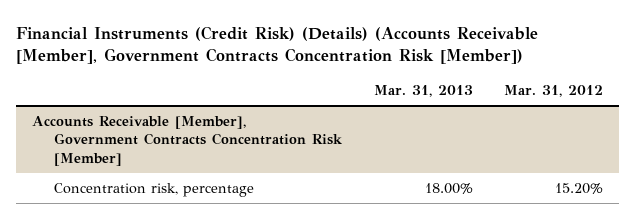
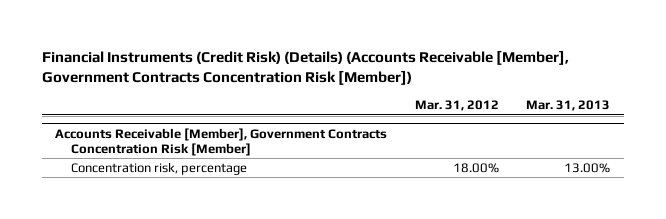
- | Mar. 31, 2013 | Mar. 31, 2012
+ | Mar. 31, 2012 | Mar. 31, 2013
@ Accounts Receivable [Member], Government Contracts Concentration Risk [Member]
- Concentration risk, percentage | 18.00% | 15.20%
+ Concentration risk, percentage | 18.00% | 13.00%

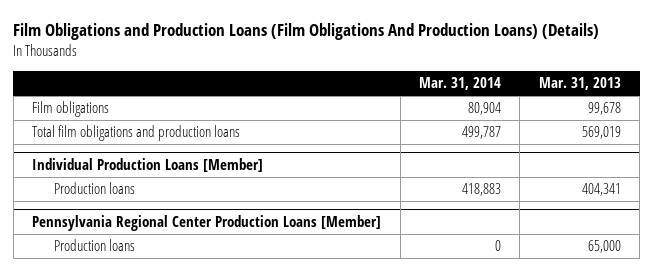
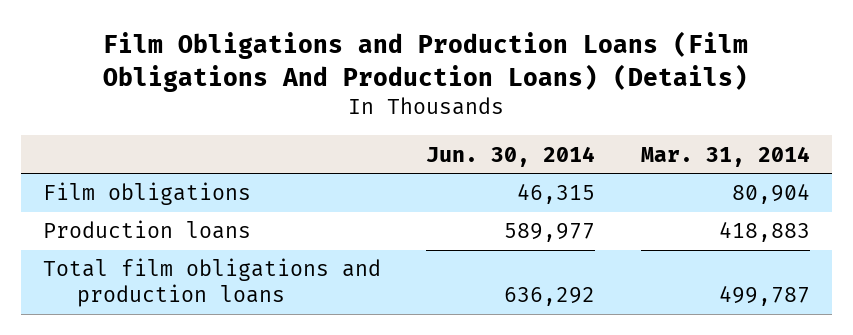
- | Mar. 31, 2014 | Mar. 31, 2013
+ | Jun. 30, 2014 | Mar. 31, 2014
- Individual Production Loans [Member]
- Pennsylvania Regional Center Production Loans [Member]
- Production loans | 0 | 65,000
moved down: Total film obligations and production loans | 636,292 | 499,787

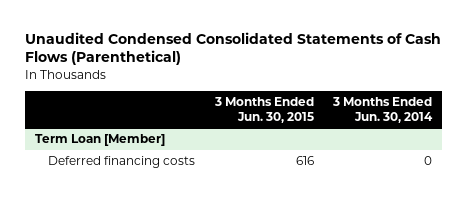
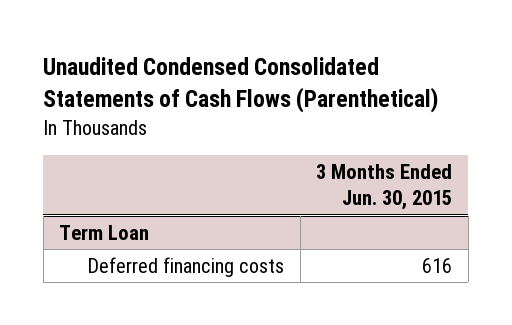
- | 3 Months Ended Jun. 30, 2015 | 3 Months Ended Jun. 30, 2014
+ | 3 Months Ended Jun. 30, 2015
- Term Loan [Member]
+ Term Loan

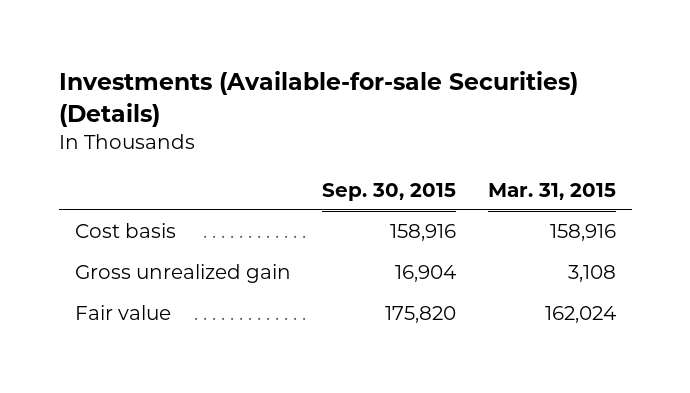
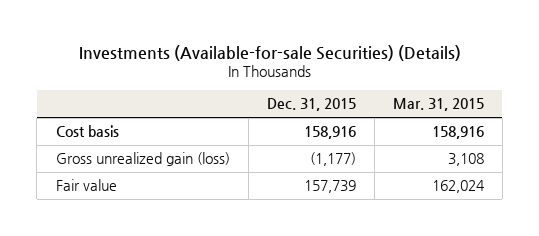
- | Sep. 30, 2015 | Mar. 31, 2015
+ | Dec. 31, 2015 | Mar. 31, 2015
- Gross unrealized gain | 16,904 | 3,108
+ Gross unrealized gain (loss) | (1,177) | 3,108

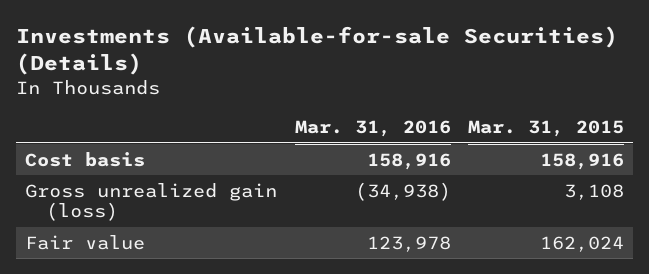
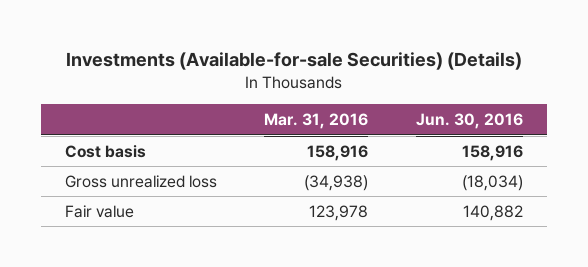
- | Mar. 31, 2016 | Mar. 31, 2015
+ | Mar. 31, 2016 | Jun. 30, 2016
- Gross unrealized gain (loss) | (34,938) | 3,108
+ Gross unrealized loss | (34,938) | (18,034)

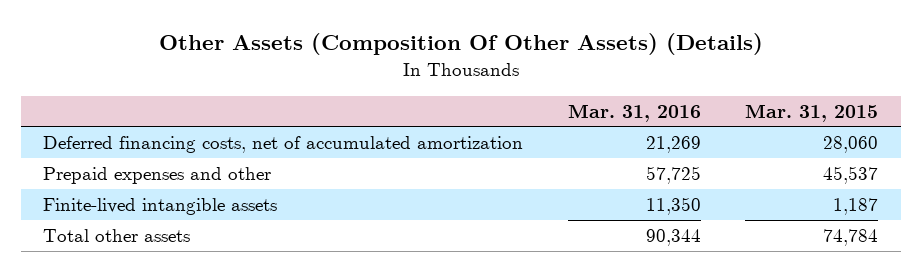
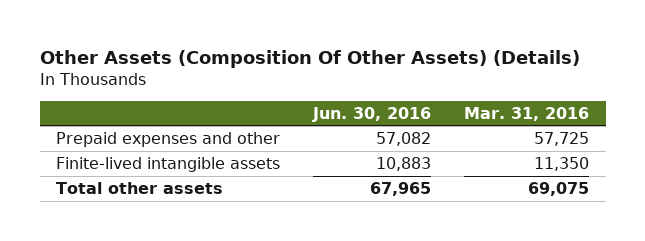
- | Mar. 31, 2016 | Mar. 31, 2015
+ | Jun. 30, 2016 | Mar. 31, 2016
- Deferred financing costs, net of accumulated amortization | 21,269 | 28,060
- Total other assets | 90,344 | 74,784
+ Total other assets | 67,965 | 69,075

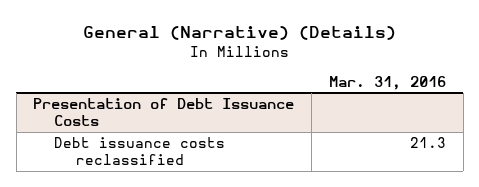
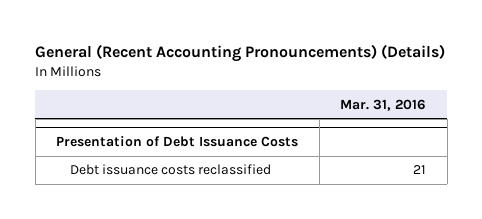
- General (Narrative) (Details)
+ General (Recent Accounting Pronouncements) (Details)
@ Presentation of Debt Issuance Costs
- Debt issuance costs reclassified | 21.3
+ Debt issuance costs reclassified | 21

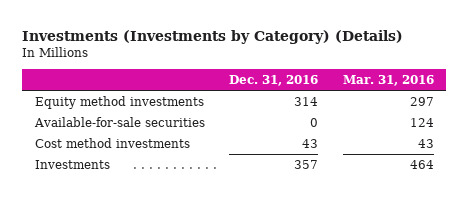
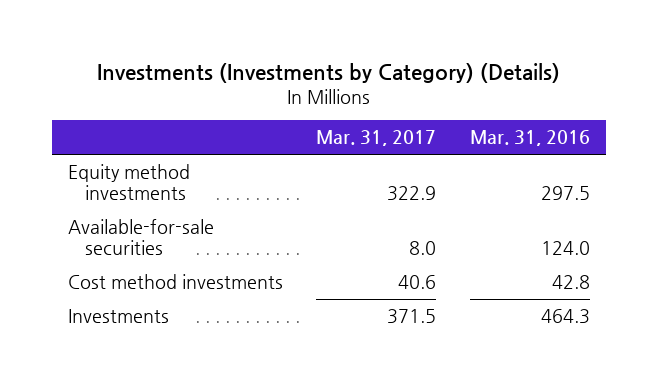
- | Dec. 31, 2016 | Mar. 31, 2016
+ | Mar. 31, 2017 | Mar. 31, 2016
- Equity method investments | 314 | 297
- Available-for-sale securities | 0 | 124
- Cost method investments | 43 | 43
- Investments | 357 | 464
+ Equity method investments | 322.9 | 297.5
+ Available-for-sale securities | 8.0 | 124.0
+ Cost method investments | 40.6 | 42.8
+ Investments | 371.5 | 464.3

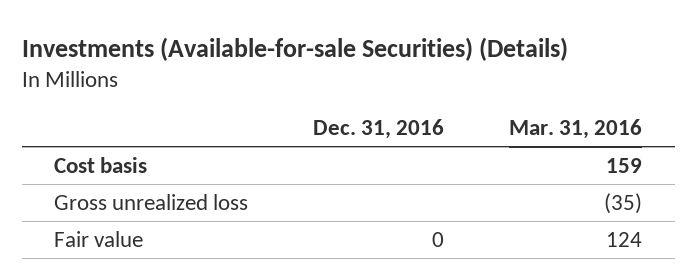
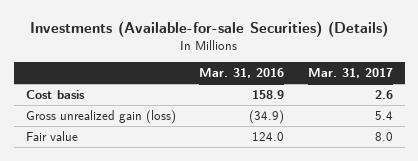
- | Dec. 31, 2016 | Mar. 31, 2016
+ | Mar. 31, 2016 | Mar. 31, 2017
- Cost basis | | 159
- Gross unrealized loss | | (35)
- Fair value | 0 | 124
+ Cost basis | 158.9 | 2.6
+ Gross unrealized gain (loss) | (34.9) | 5.4
+ Fair value | 124.0 | 8.0

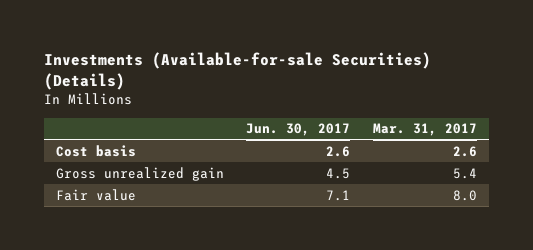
- | Mar. 31, 2016 | Mar. 31, 2017
+ | Jun. 30, 2017 | Mar. 31, 2017
- Gross unrealized gain (loss) | (34.9) | 5.4
+ Gross unrealized gain | 4.5 | 5.4

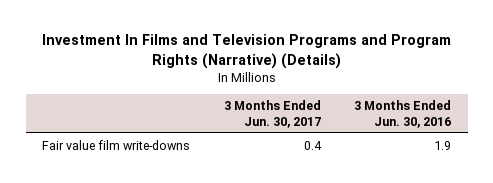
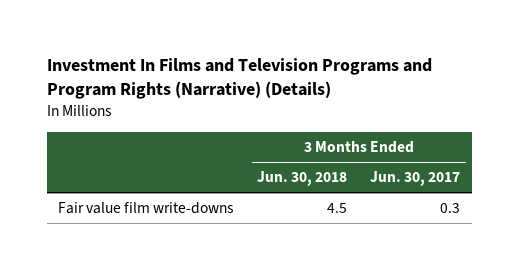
- | 3 Months Ended Jun. 30, 2017 | 3 Months Ended Jun. 30, 2016
+ | 3 Months Ended Jun. 30, 2018 | 3 Months Ended Jun. 30, 2017
- Fair value film write-downs | 0.4 | 1.9
+ Fair value film write-downs | 4.5 | 0.3

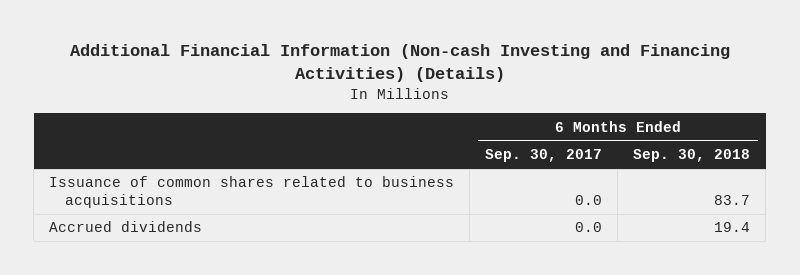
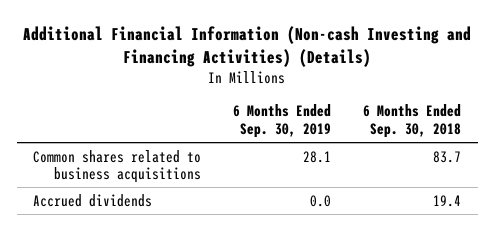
- | 6 Months Ended Sep. 30, 2017 | 6 Months Ended Sep. 30, 2018
+ | 6 Months Ended Sep. 30, 2019 | 6 Months Ended Sep. 30, 2018
- Issuance of common shares related to business acquisitions | 0.0 | 83.7
+ Common shares related to business acquisitions | 28.1 | 83.7

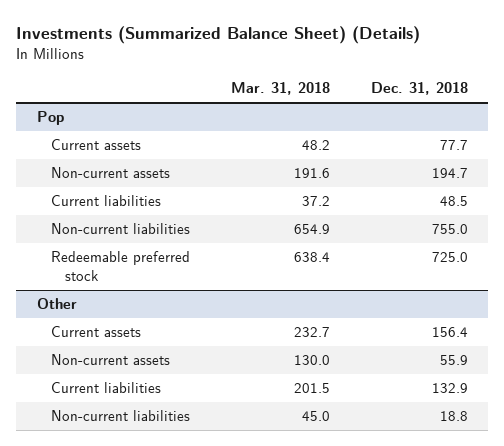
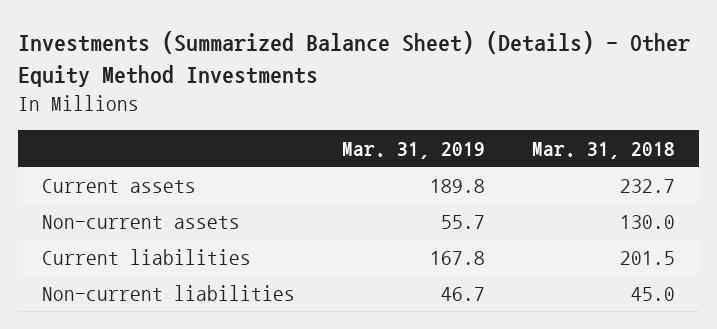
- Investments (Summarized Balance Sheet) (Details)
+ Investments (Summarized Balance Sheet) (Details) - Other Equity Method Investments
- | Mar. 31, 2018 | Dec. 31, 2018
+ | Mar. 31, 2019 | Mar. 31, 2018
- Pop
- Current assets | 48.2 | 77.7
- Non-current assets | 191.6 | 194.7
- Current liabilities | 37.2 | 48.5
- Non-current liabilities | 654.9 | 755.0
- Redeemable preferred stock | 638.4 | 725.0
- Other

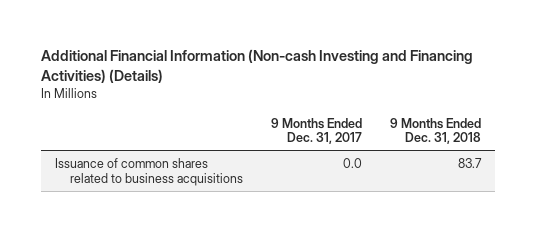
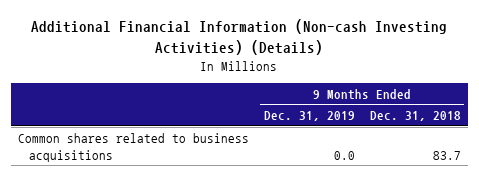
- Additional Financial Information (Non-cash Investing and Financing Activities) (Details)
+ Additional Financial Information (Non-cash Investing Activities) (Details)
- | 9 Months Ended Dec. 31, 2017 | 9 Months Ended Dec. 31, 2018
+ | 9 Months Ended Dec. 31, 2019 | 9 Months Ended Dec. 31, 2018
- Issuance of common shares related to business acquisitions | 0.0 | 83.7
+ Common shares related to business acquisitions | 0.0 | 83.7

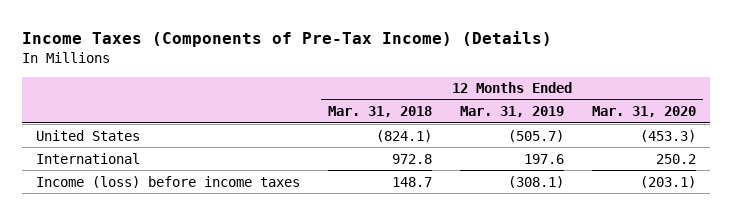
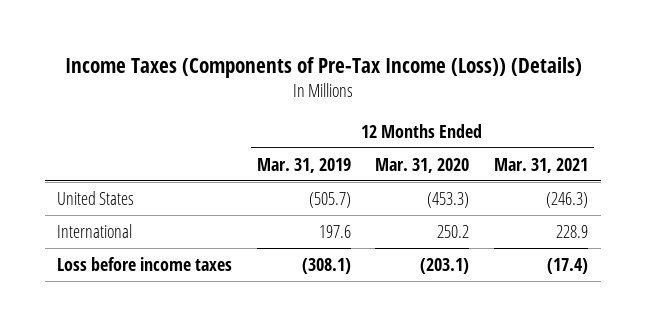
- Income Taxes (Components of Pre-Tax Income) (Details)
+ Income Taxes (Components of Pre-Tax Income (Loss)) (Details)
- | 12 Months Ended Mar. 31, 2018 | 12 Months Ended Mar. 31, 2019 | 12 Months Ended Mar. 31, 2020
+ | 12 Months Ended Mar. 31, 2019 | 12 Months Ended Mar. 31, 2020 | 12 Months Ended Mar. 31, 2021
- Income (loss) before income taxes | 148.7 | (308.1) | (203.1)
+ Loss before income taxes | (308.1) | (203.1) | (17.4)

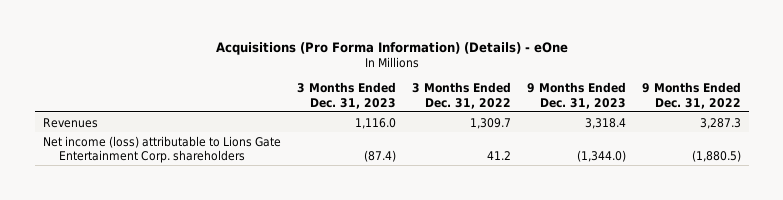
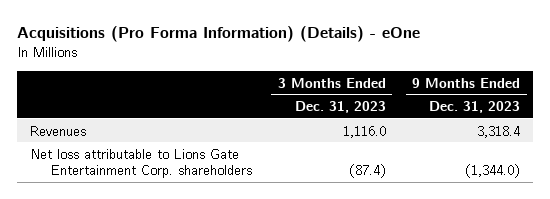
- | 3 Months Ended Dec. 31, 2023 | 3 Months Ended Dec. 31, 2022 | 9 Months Ended Dec. 31, 2023 | 9 Months Ended Dec. 31, 2022
+ | 3 Months Ended Dec. 31, 2023 | 9 Months Ended Dec. 31, 2023
- Net income (loss) attributable to Lions Gate Entertainment Corp. shareholders | (87.4) | 41.2 | (1,344.0) | (1,880.5)
+ Net loss attributable to Lions Gate Entertainment Corp. shareholders | (87.4) | (1,344.0)

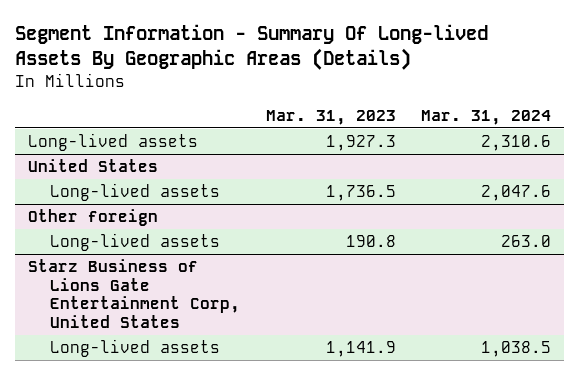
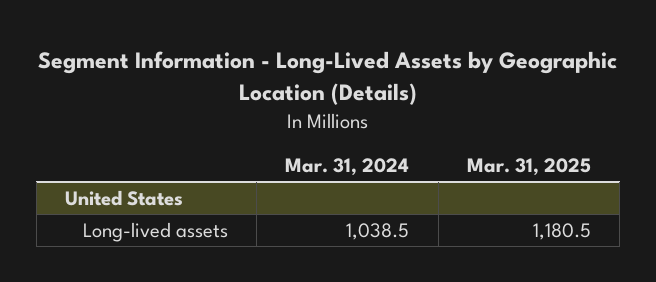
- Segment Information - Summary Of Long-lived Assets By Geographic Areas (Details)
+ Segment Information - Long-Lived Assets by Geographic Location (Details)
- | Mar. 31, 2023 | Mar. 31, 2024
+ | Mar. 31, 2024 | Mar. 31, 2025
- Long-lived assets | 1,927.3 | 2,310.6
@ United States
- Long-lived assets | 1,736.5 | 2,047.6
- Other foreign
- Long-lived assets | 190.8 | 263.0
- Starz Business of Lions Gate Entertainment Corp, United States

